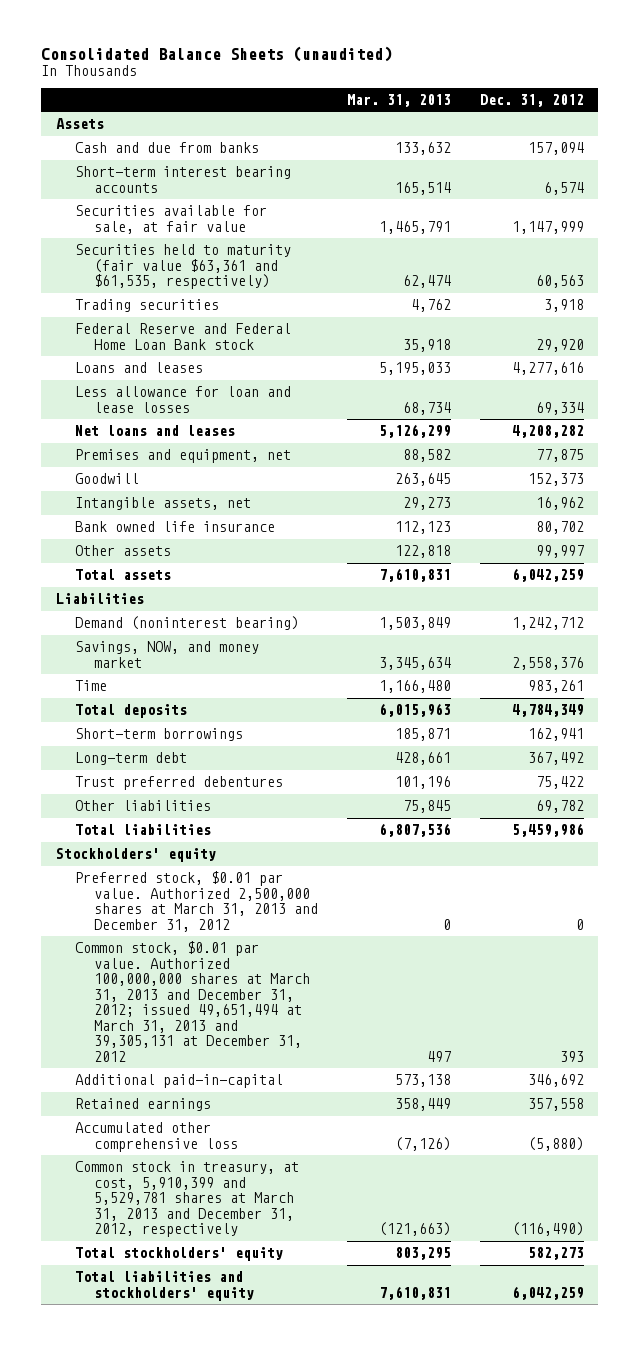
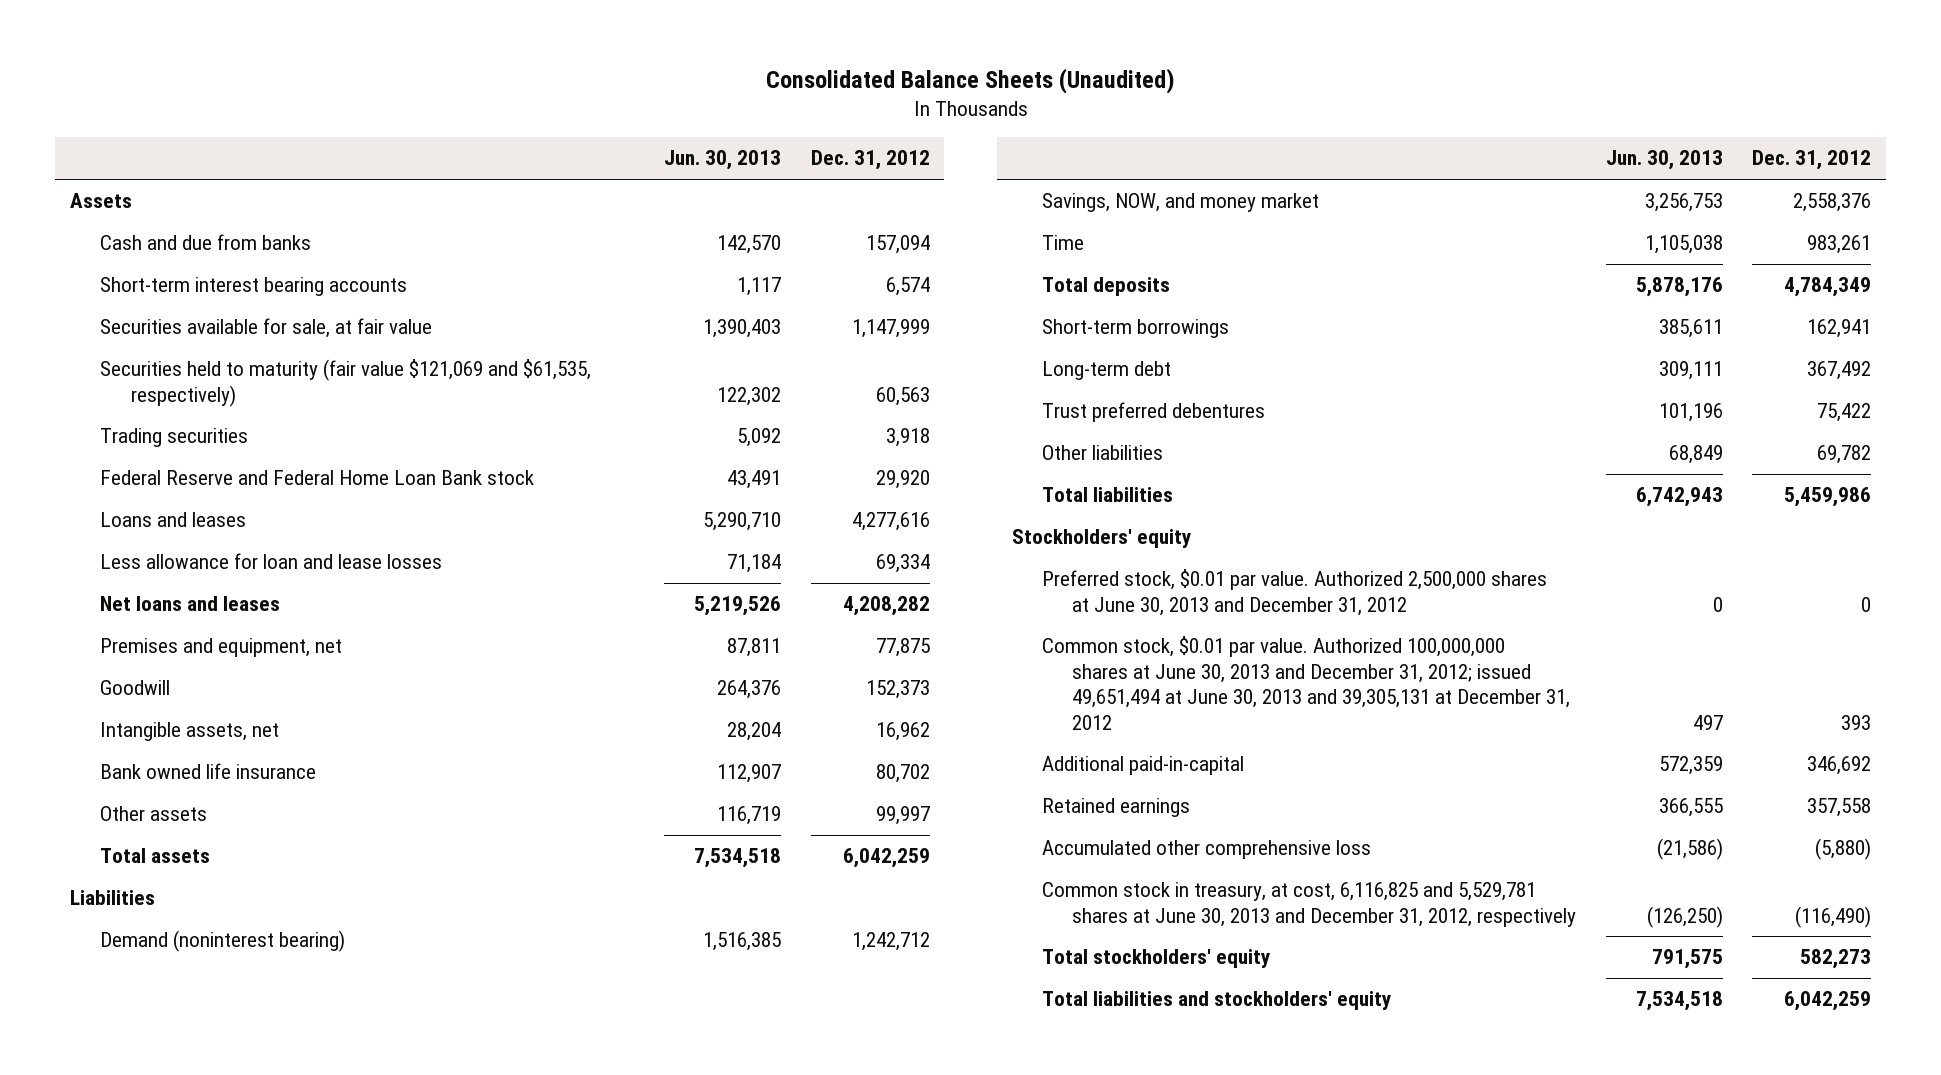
- Consolidated Balance Sheets (unaudited)
+ Consolidated Balance Sheets (Unaudited)
- | Mar. 31, 2013 | Dec. 31, 2012
+ | Jun. 30, 2013 | Dec. 31, 2012
- Securities held to maturity (fair value $63,361 and $61,535, respectively) | 62,474 | 60,563
+ Securities held to maturity (fair value $121,069 and $61,535, respectively) | 122,302 | 60,563
- Preferred stock, $0.01 par value. Authorized 2,500,000 shares at March 31, 2013 and December 31, 2012 | 0 | 0
- Common stock, $0.01 par value. Authorized 100,000,000 shares at March 31, 2013 and December 31, 2012; issued 49,651,494 at March 31, 2013 and 39,305,131 at December 31, 2012 | 497 | 393
+ Preferred stock, $0.01 par value. Authorized 2,500,000 shares at June 30, 2013 and December 31, 2012 | 0 | 0
+ Common stock, $0.01 par value. Authorized 100,000,000 shares at June 30, 2013 and December 31, 2012; issued 49,651,494 at June 30, 2013 and 39,305,131 at December 31, 2012 | 497 | 393
- Common stock in treasury, at cost, 5,910,399 and 5,529,781 shares at March 31, 2013 and December 31, 2012, respectively | (121,663) | (116,490)
+ Common stock in treasury, at cost, 6,116,825 and 5,529,781 shares at June 30, 2013 and December 31, 2012, respectively | (126,250) | (116,490)

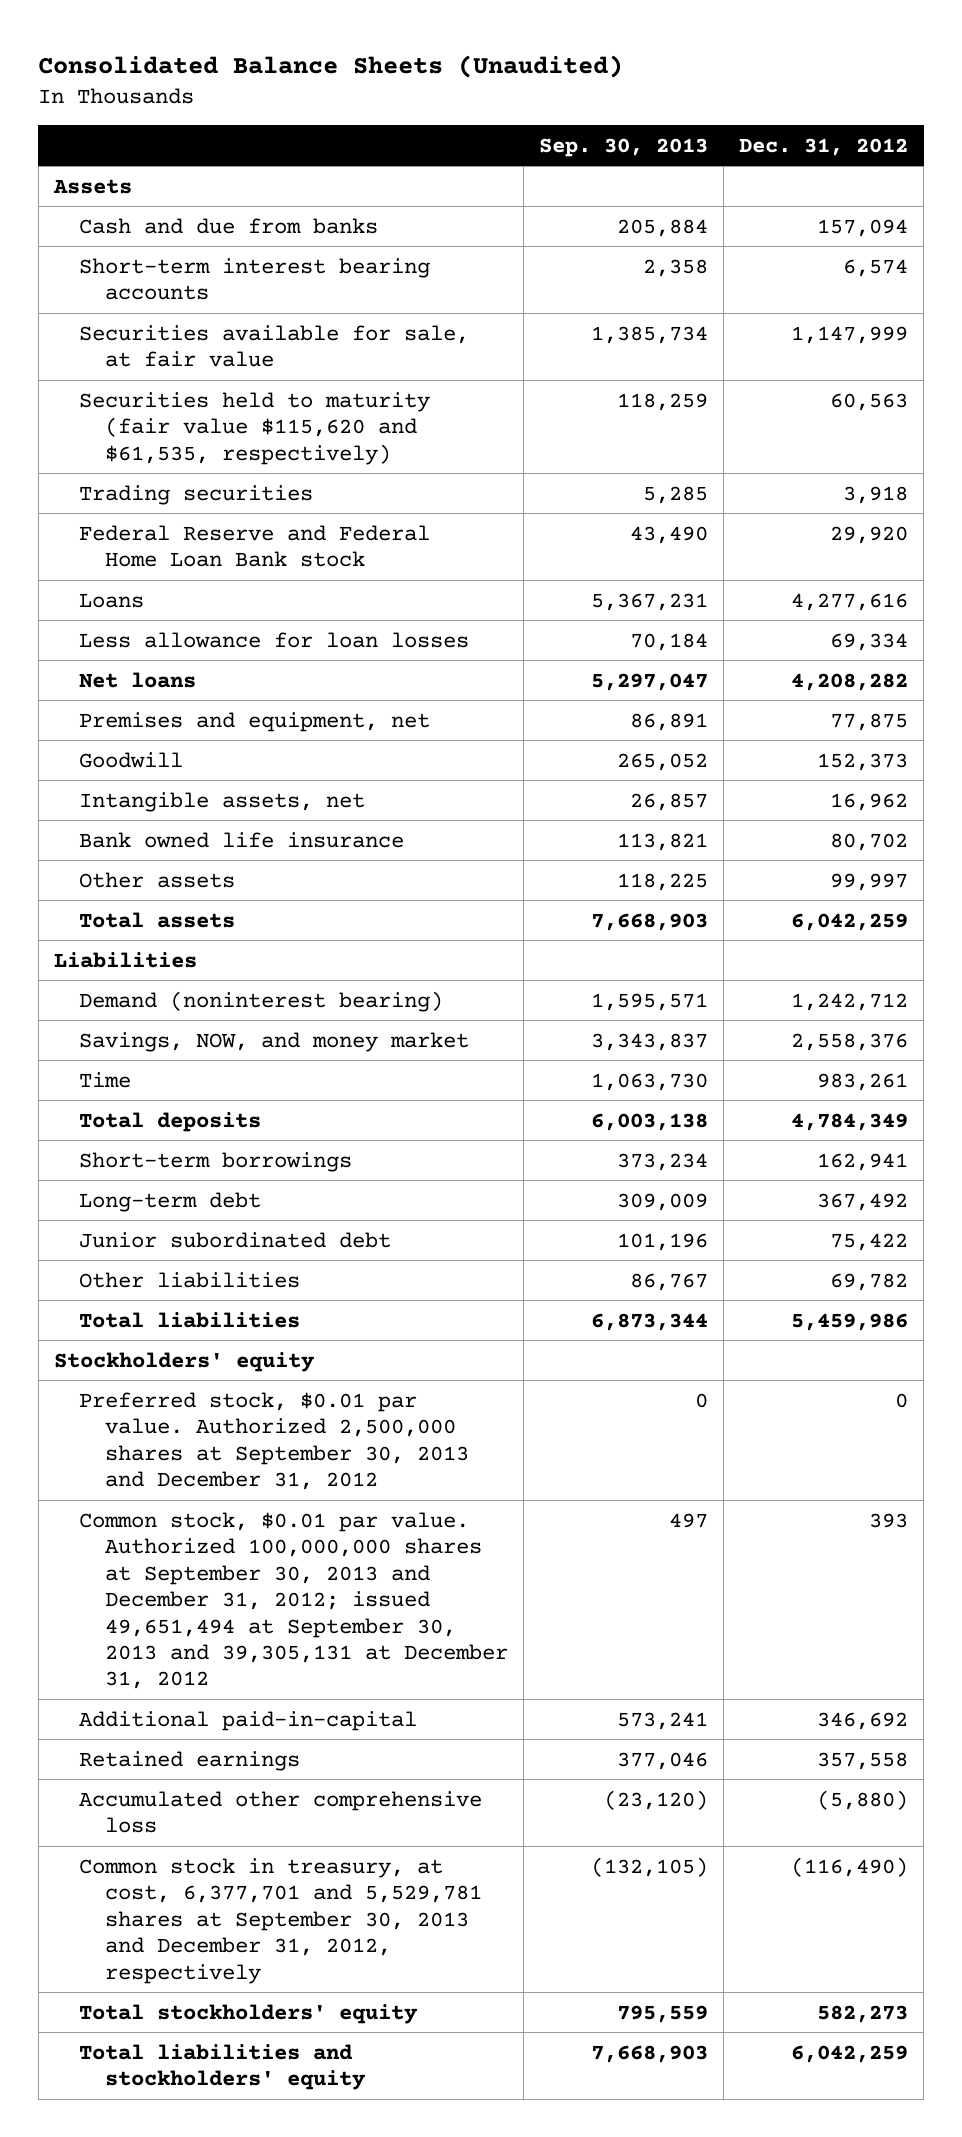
- | Jun. 30, 2013 | Dec. 31, 2012
+ | Sep. 30, 2013 | Dec. 31, 2012
- Securities held to maturity (fair value $121,069 and $61,535, respectively) | 122,302 | 60,563
+ Securities held to maturity (fair value $115,620 and $61,535, respectively) | 118,259 | 60,563
- Loans and leases | 5,290,710 | 4,277,616
- Less allowance for loan and lease losses | 71,184 | 69,334
- Net loans and leases | 5,219,526 | 4,208,282
+ Loans | 5,367,231 | 4,277,616
+ Less allowance for loan losses | 70,184 | 69,334
+ Net loans | 5,297,047 | 4,208,282
- Trust preferred debentures | 101,196 | 75,422
+ Junior subordinated debt | 101,196 | 75,422
- Preferred stock, $0.01 par value. Authorized 2,500,000 shares at June 30, 2013 and December 31, 2012 | 0 | 0
- Common stock, $0.01 par value. Authorized 100,000,000 shares at June 30, 2013 and December 31, 2012; issued 49,651,494 at June 30, 2013 and 39,305,131 at December 31, 2012 | 497 | 393
+ Preferred stock, $0.01 par value. Authorized 2,500,000 shares at September 30, 2013 and December 31, 2012 | 0 | 0
+ Common stock, $0.01 par value. Authorized 100,000,000 shares at September 30, 2013 and December 31, 2012; issued 49,651,494 at September 30, 2013 and 39,305,131 at December 31, 2012 | 497 | 393
- Common stock in treasury, at cost, 6,116,825 and 5,529,781 shares at June 30, 2013 and December 31, 2012, respectively | (126,250) | (116,490)
+ Common stock in treasury, at cost, 6,377,701 and 5,529,781 shares at September 30, 2013 and December 31, 2012, respectively | (132,105) | (116,490)

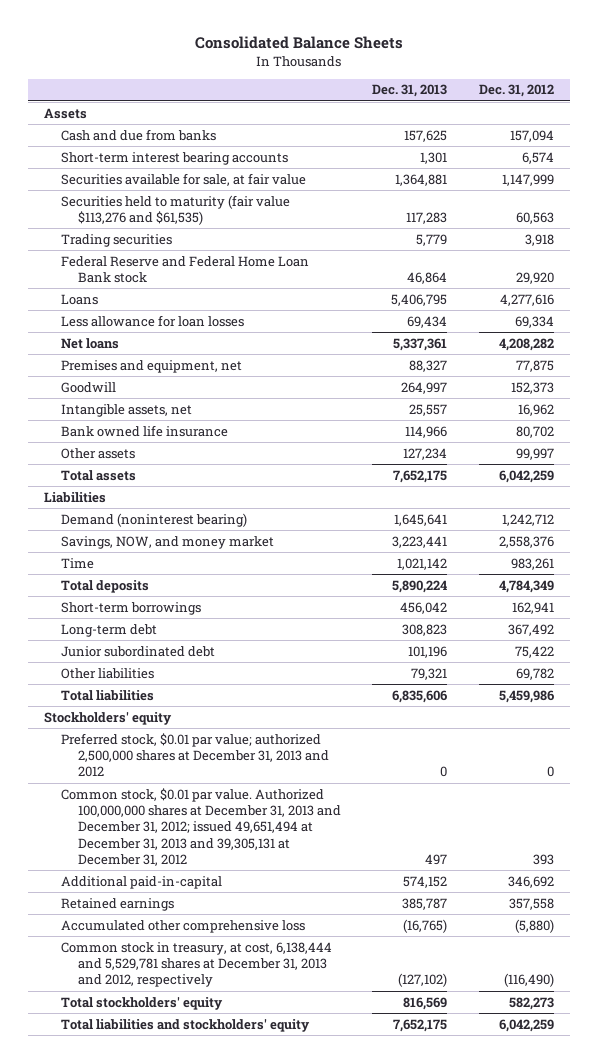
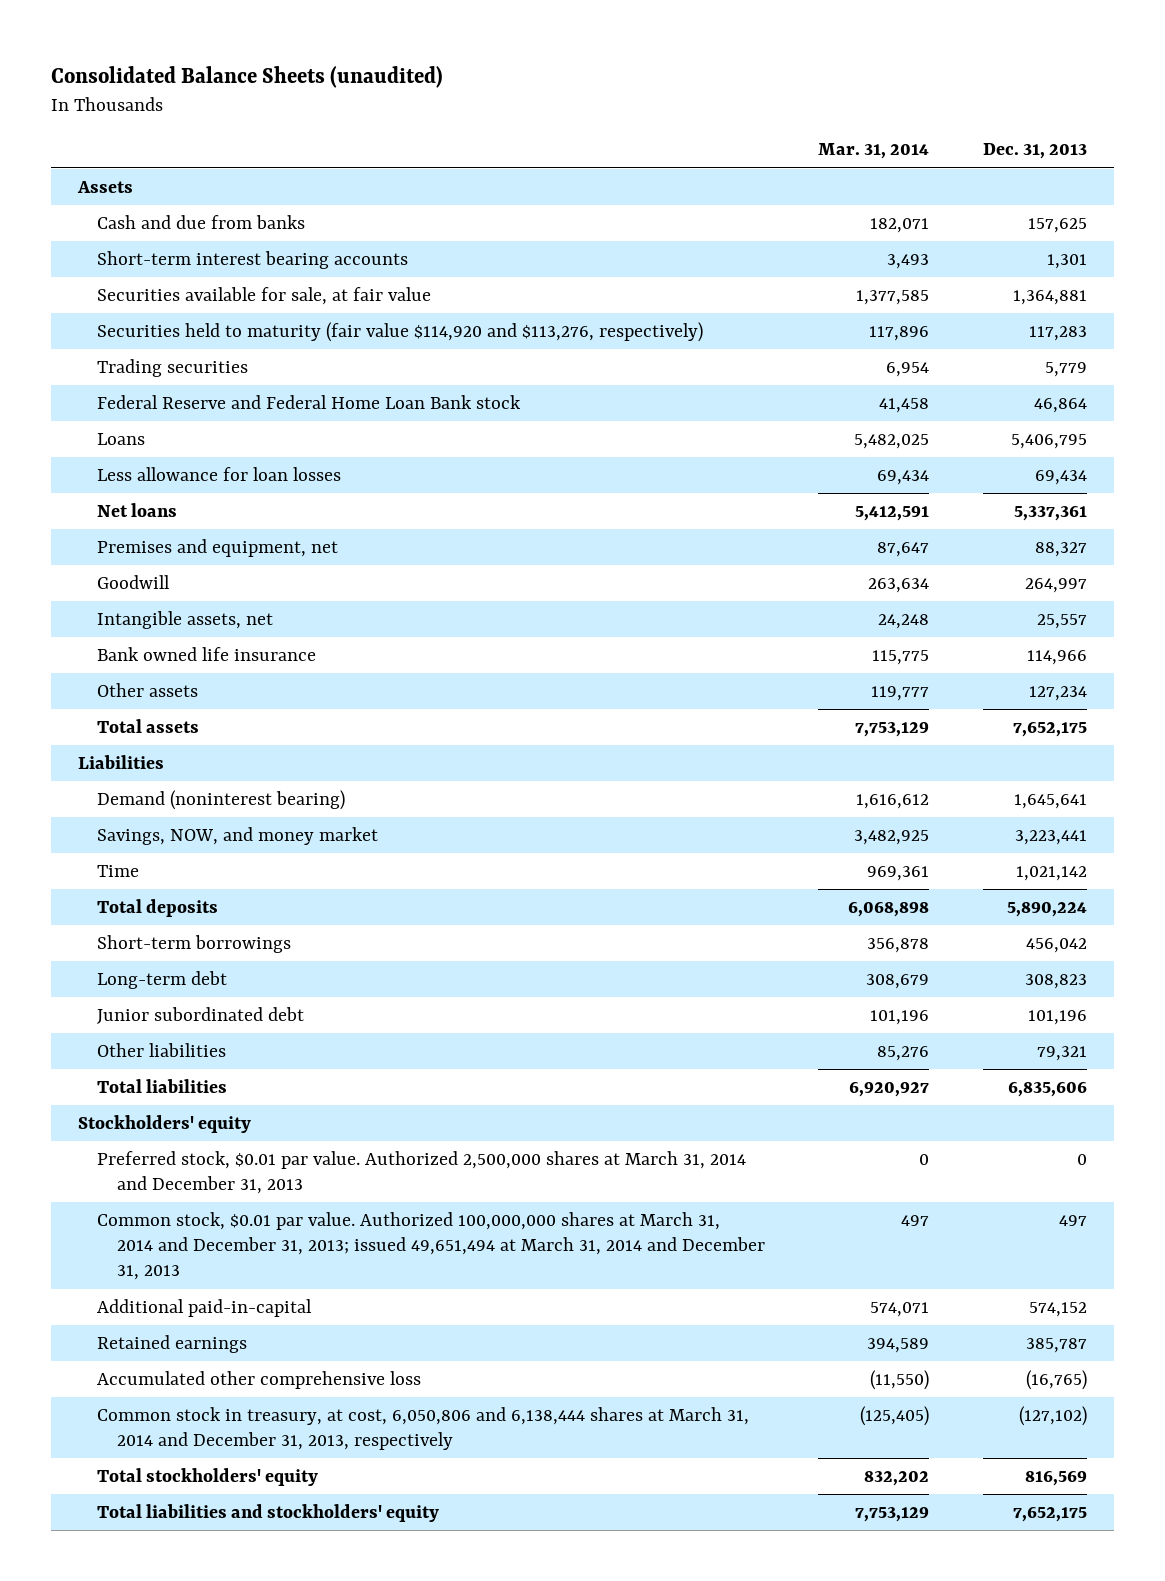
- Consolidated Balance Sheets
+ Consolidated Balance Sheets (unaudited)
- | Dec. 31, 2013 | Dec. 31, 2012
+ | Mar. 31, 2014 | Dec. 31, 2013
- Securities held to maturity (fair value $113,276 and $61,535) | 117,283 | 60,563
+ Securities held to maturity (fair value $114,920 and $113,276, respectively) | 117,896 | 117,283
- Preferred stock, $0.01 par value; authorized 2,500,000 shares at December 31, 2013 and 2012 | 0 | 0
- Common stock, $0.01 par value. Authorized 100,000,000 shares at December 31, 2013 and December 31, 2012; issued 49,651,494 at December 31, 2013 and 39,305,131 at December 31, 2012 | 497 | 393
+ Preferred stock, $0.01 par value. Authorized 2,500,000 shares at March 31, 2014 and December 31, 2013 | 0 | 0
+ Common stock, $0.01 par value. Authorized 100,000,000 shares at March 31, 2014 and December 31, 2013; issued 49,651,494 at March 31, 2014 and December 31, 2013 | 497 | 497
- Common stock in treasury, at cost, 6,138,444 and 5,529,781 shares at December 31, 2013 and 2012, respectively | (127,102) | (116,490)
+ Common stock in treasury, at cost, 6,050,806 and 6,138,444 shares at March 31, 2014 and December 31, 2013, respectively | (125,405) | (127,102)

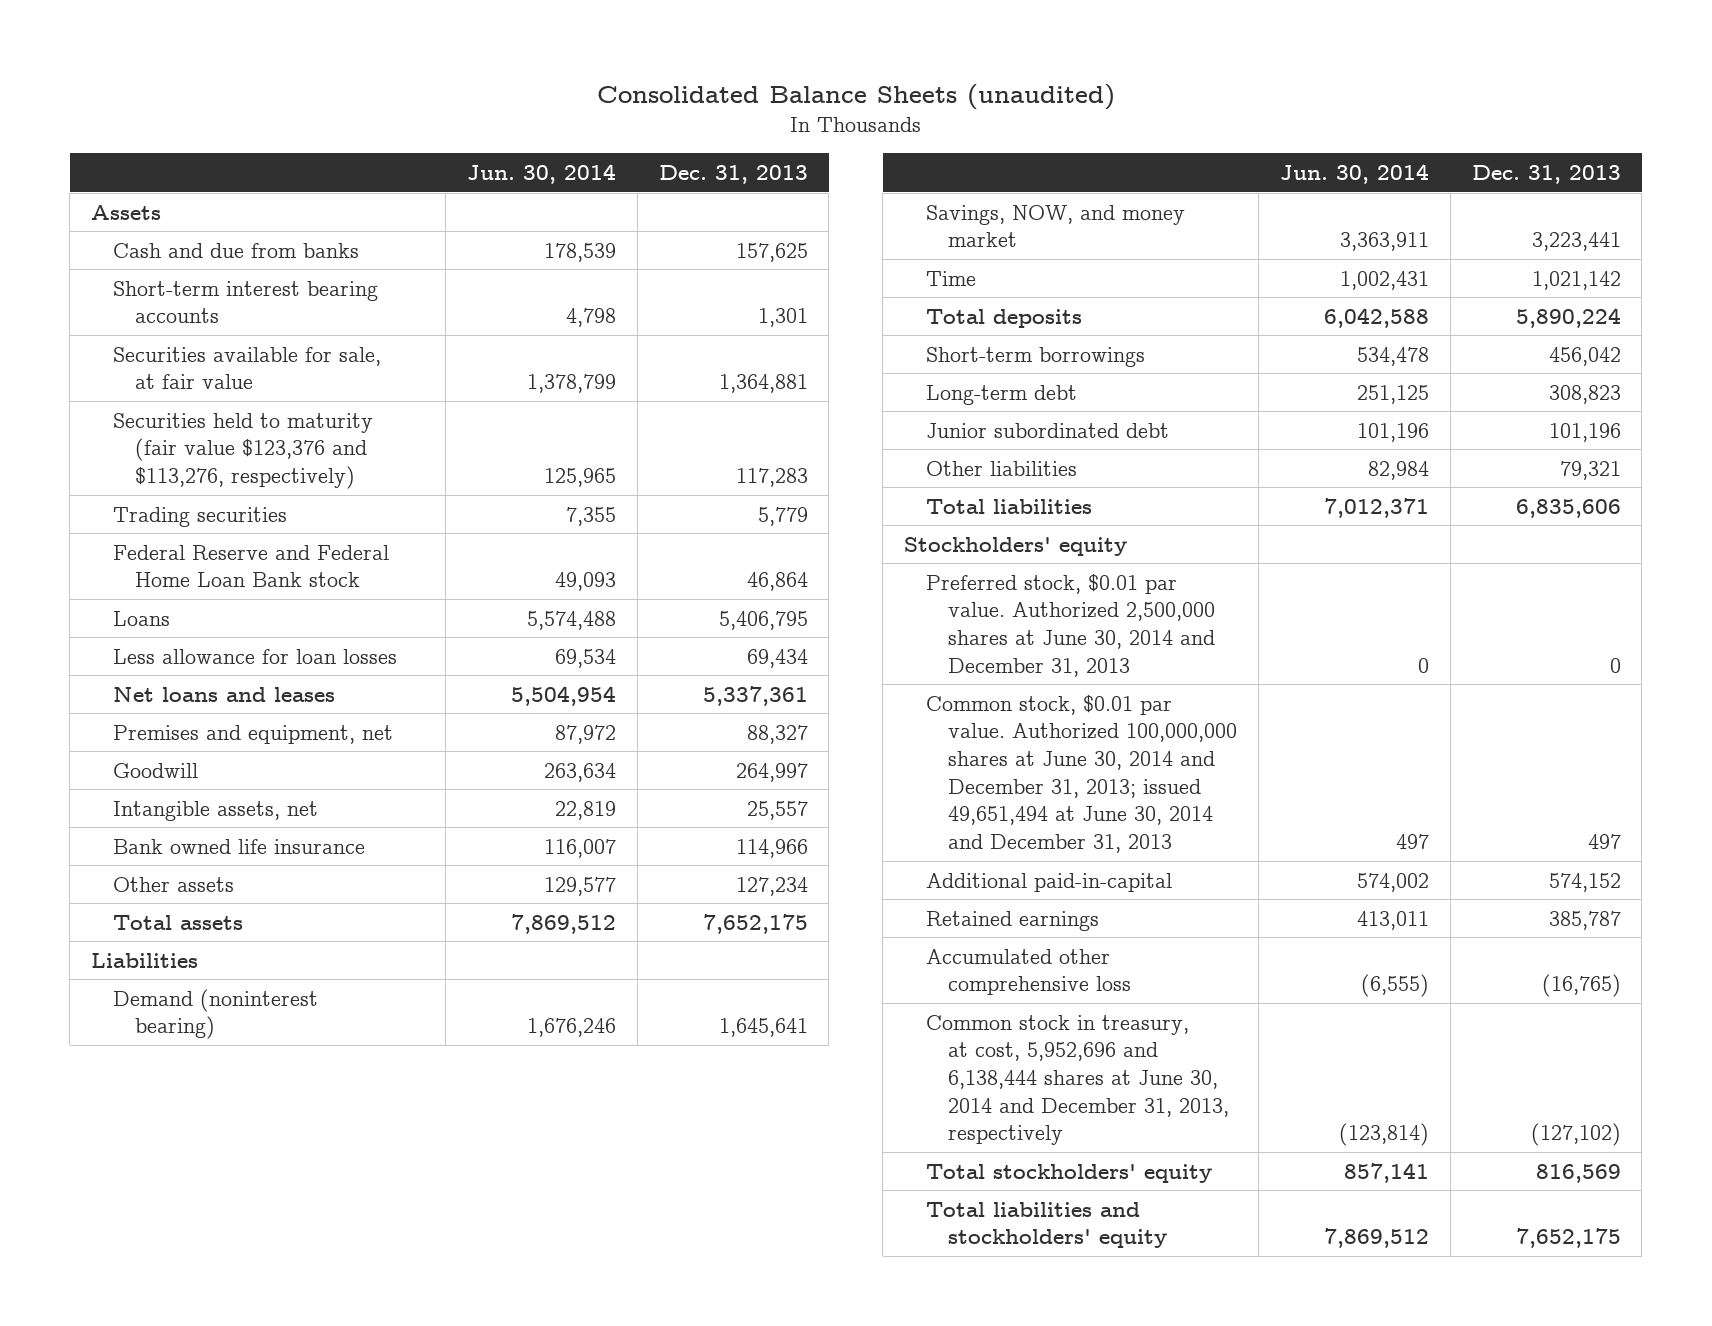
- | Mar. 31, 2014 | Dec. 31, 2013
+ | Jun. 30, 2014 | Dec. 31, 2013
- Securities held to maturity (fair value $114,920 and $113,276, respectively) | 117,896 | 117,283
+ Securities held to maturity (fair value $123,376 and $113,276, respectively) | 125,965 | 117,283
- Net loans | 5,412,591 | 5,337,361
+ Net loans and leases | 5,504,954 | 5,337,361
- Preferred stock, $0.01 par value. Authorized 2,500,000 shares at March 31, 2014 and December 31, 2013 | 0 | 0
- Common stock, $0.01 par value. Authorized 100,000,000 shares at March 31, 2014 and December 31, 2013; issued 49,651,494 at March 31, 2014 and December 31, 2013 | 497 | 497
+ Preferred stock, $0.01 par value. Authorized 2,500,000 shares at June 30, 2014 and December 31, 2013 | 0 | 0
+ Common stock, $0.01 par value. Authorized 100,000,000 shares at June 30, 2014 and December 31, 2013; issued 49,651,494 at June 30, 2014 and December 31, 2013 | 497 | 497
- Common stock in treasury, at cost, 6,050,806 and 6,138,444 shares at March 31, 2014 and December 31, 2013, respectively | (125,405) | (127,102)
+ Common stock in treasury, at cost, 5,952,696 and 6,138,444 shares at June 30, 2014 and December 31, 2013, respectively | (123,814) | (127,102)

